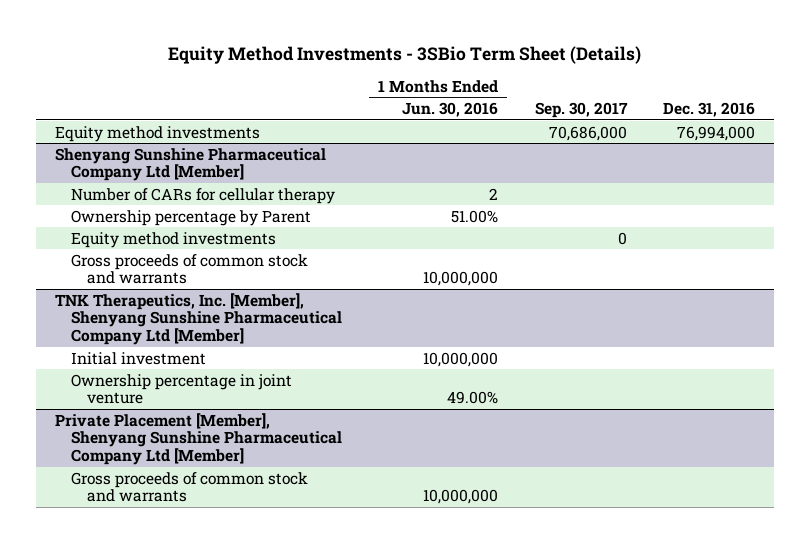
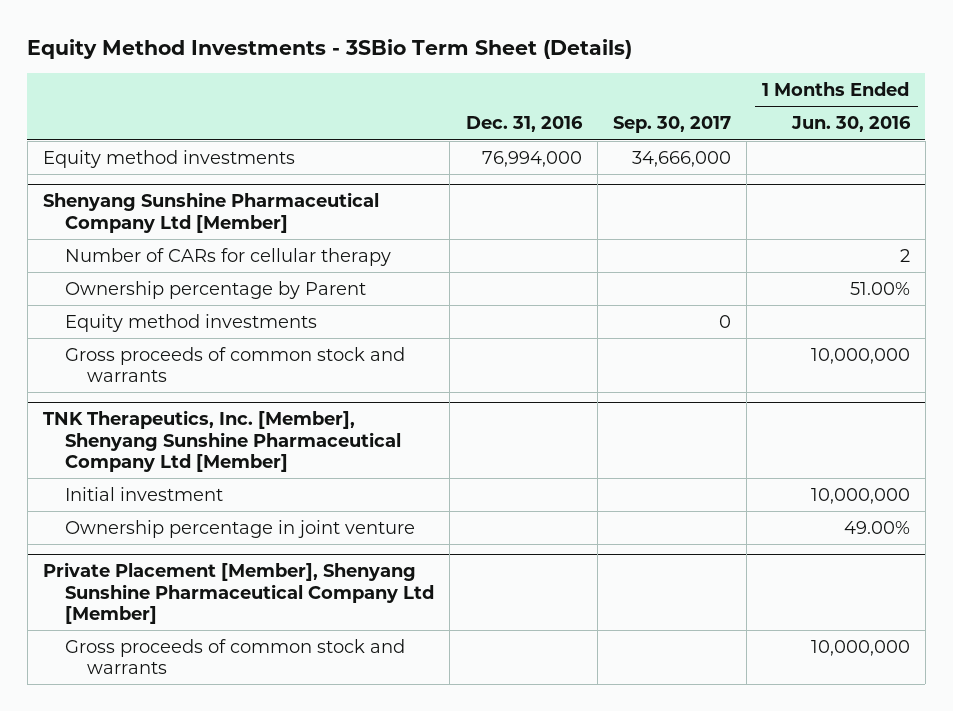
- | 1 Months Ended Jun. 30, 2016 | Sep. 30, 2017 | Dec. 31, 2016
+ | Dec. 31, 2016 | Sep. 30, 2017 | 1 Months Ended Jun. 30, 2016
- Equity method investments | | 70,686,000 | 76,994,000
+ Equity method investments | 76,994,000 | 34,666,000 |

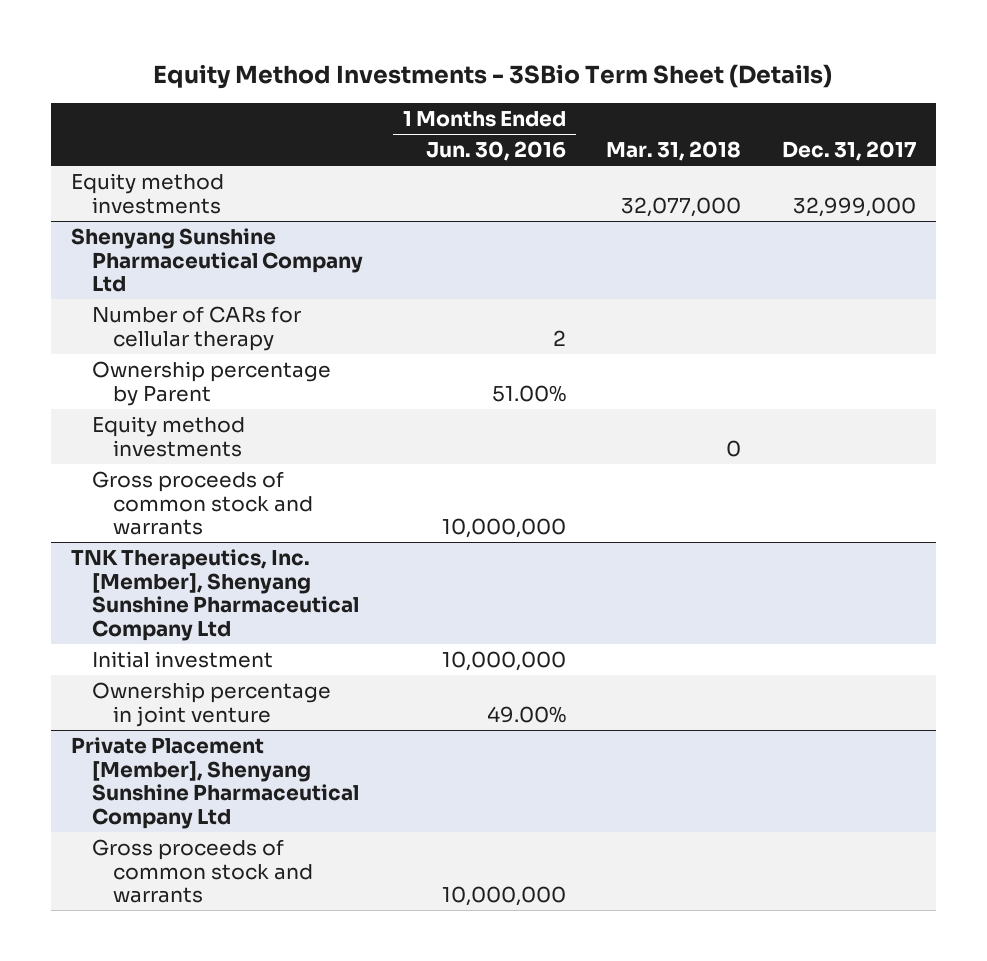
- | Dec. 31, 2016 | Sep. 30, 2017 | 1 Months Ended Jun. 30, 2016
+ | 1 Months Ended Jun. 30, 2016 | Mar. 31, 2018 | Dec. 31, 2017
- Shenyang Sunshine Pharmaceutical Company Ltd [Member]
+ Shenyang Sunshine Pharmaceutical Company Ltd
- TNK Therapeutics, Inc. [Member], Shenyang Sunshine Pharmaceutical Company Ltd [Member]
+ TNK Therapeutics, Inc. [Member], Shenyang Sunshine Pharmaceutical Company Ltd
- Private Placement [Member], Shenyang Sunshine Pharmaceutical Company Ltd [Member]
+ Private Placement [Member], Shenyang Sunshine Pharmaceutical Company Ltd

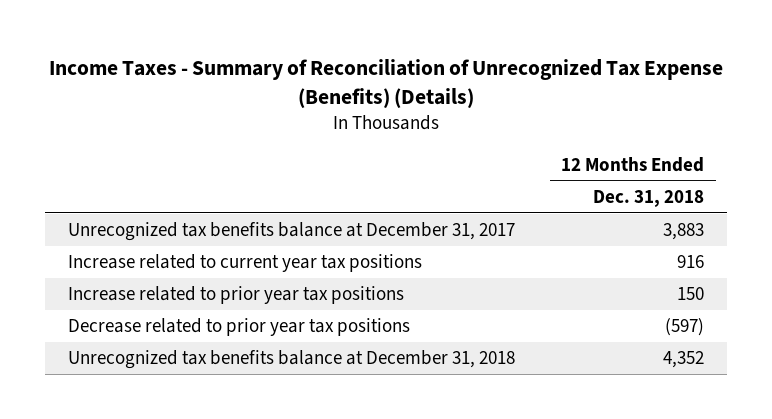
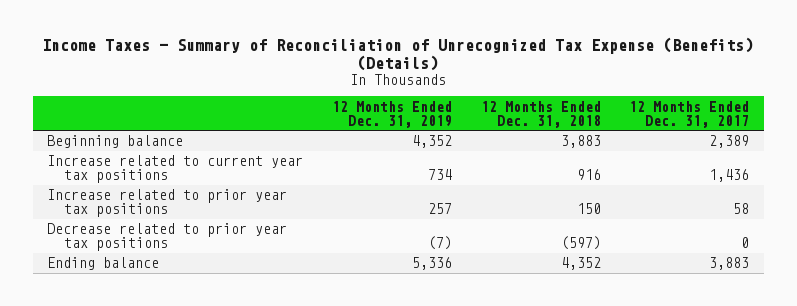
- | 12 Months Ended Dec. 31, 2018
+ | 12 Months Ended Dec. 31, 2019 | 12 Months Ended Dec. 31, 2018 | 12 Months Ended Dec. 31, 2017
- Unrecognized tax benefits balance at December 31, 2017 | 3,883
+ Beginning balance | 4,352 | 3,883 | 2,389
- Unrecognized tax benefits balance at December 31, 2018 | 4,352
+ Ending balance | 5,336 | 4,352 | 3,883

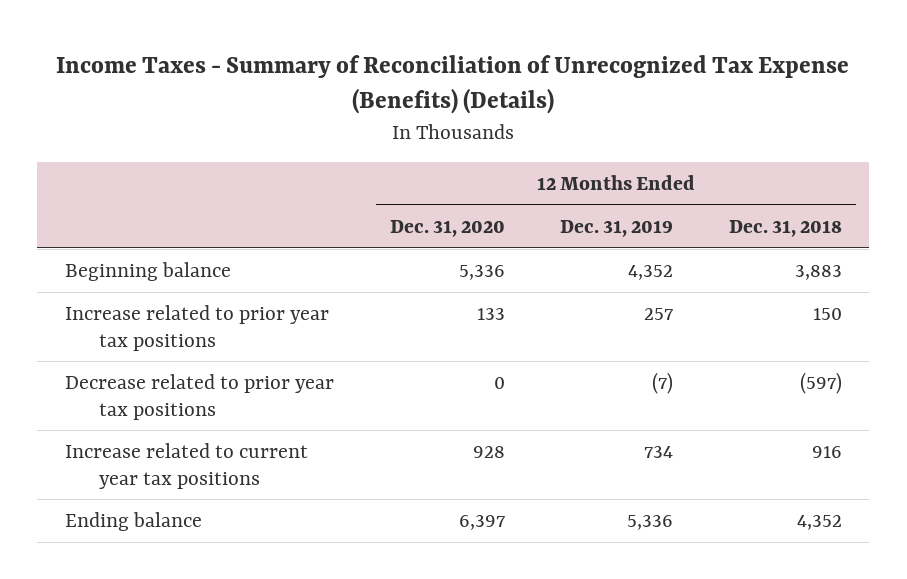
- | 12 Months Ended Dec. 31, 2019 | 12 Months Ended Dec. 31, 2018 | 12 Months Ended Dec. 31, 2017
+ | 12 Months Ended Dec. 31, 2020 | 12 Months Ended Dec. 31, 2019 | 12 Months Ended Dec. 31, 2018
moved down: Increase related to current year tax positions | 928 | 734 | 916

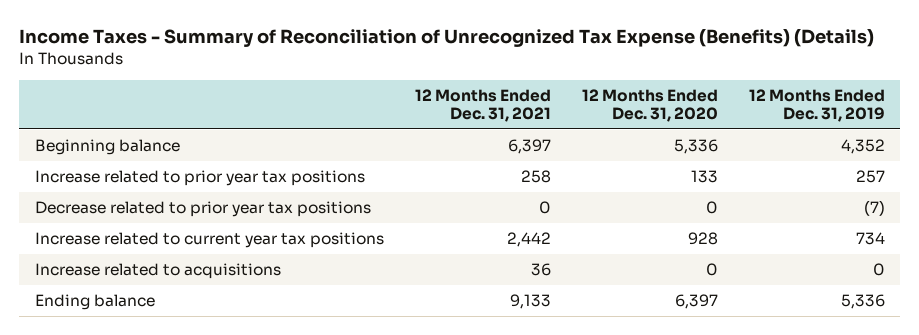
- | 12 Months Ended Dec. 31, 2020 | 12 Months Ended Dec. 31, 2019 | 12 Months Ended Dec. 31, 2018
+ | 12 Months Ended Dec. 31, 2021 | 12 Months Ended Dec. 31, 2020 | 12 Months Ended Dec. 31, 2019
+ Increase related to acquisitions | 36 | 0 | 0

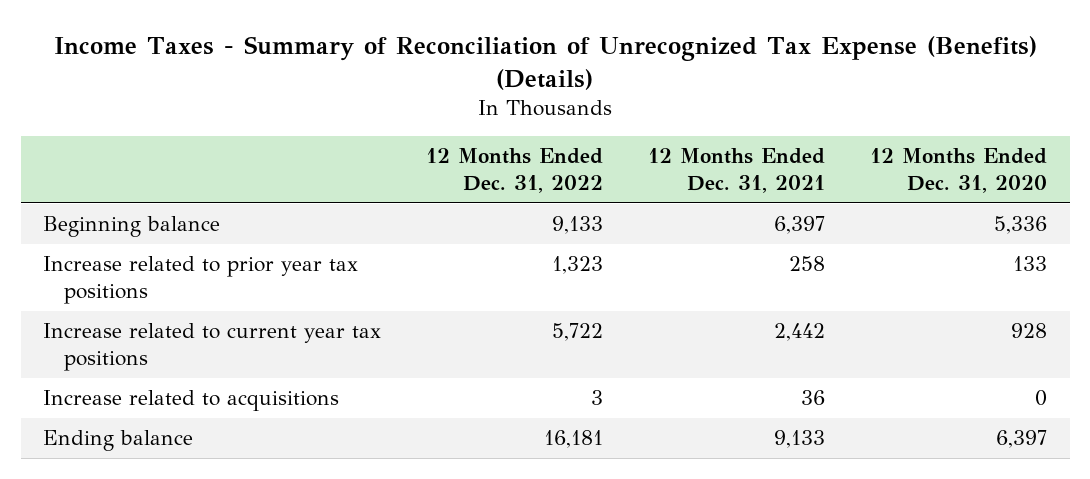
- | 12 Months Ended Dec. 31, 2021 | 12 Months Ended Dec. 31, 2020 | 12 Months Ended Dec. 31, 2019
+ | 12 Months Ended Dec. 31, 2022 | 12 Months Ended Dec. 31, 2021 | 12 Months Ended Dec. 31, 2020
- Decrease related to prior year tax positions | 0 | 0 | (7)

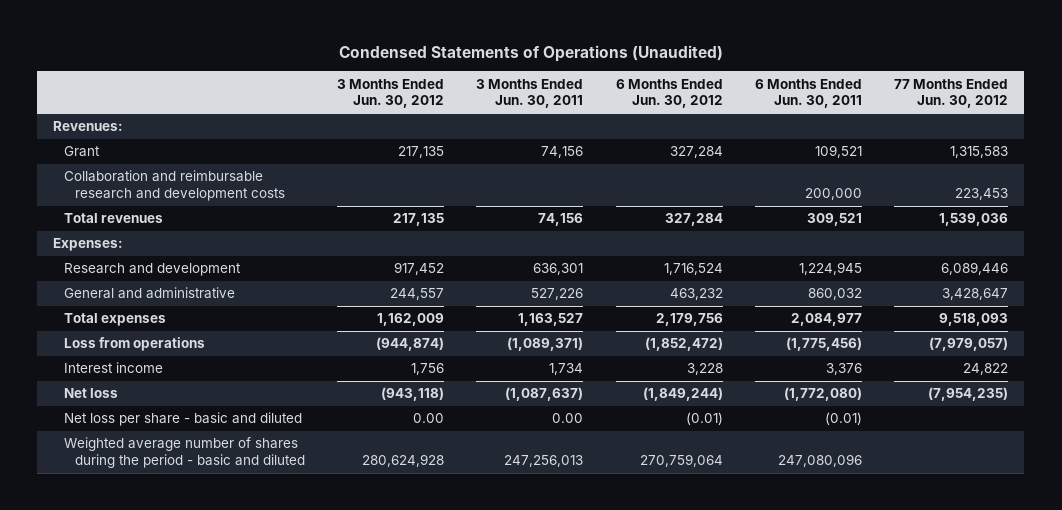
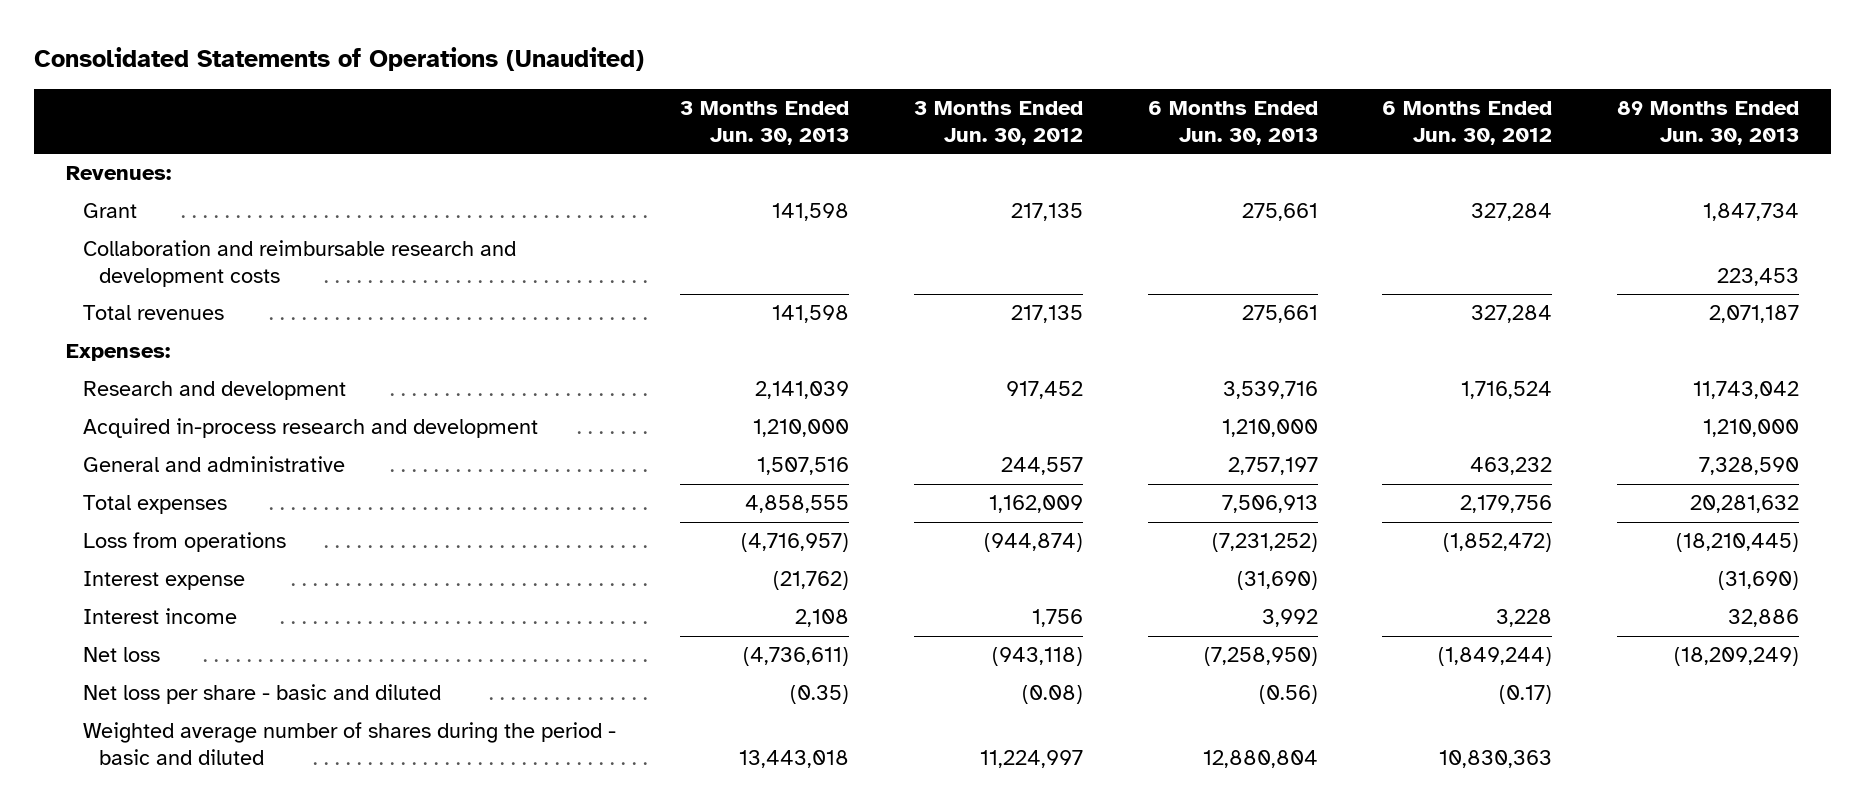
- Condensed Statements of Operations (Unaudited)
+ Consolidated Statements of Operations (Unaudited)
- | 3 Months Ended Jun. 30, 2012 | 3 Months Ended Jun. 30, 2011 | 6 Months Ended Jun. 30, 2012 | 6 Months Ended Jun. 30, 2011 | 77 Months Ended Jun. 30, 2012
+ | 3 Months Ended Jun. 30, 2013 | 3 Months Ended Jun. 30, 2012 | 6 Months Ended Jun. 30, 2013 | 6 Months Ended Jun. 30, 2012 | 89 Months Ended Jun. 30, 2013
+ Acquired in-process research and development | 1,210,000 | | 1,210,000 | | 1,210,000
+ Interest expense | (21,762) | | (31,690) | | (31,690)
- Net loss per share - basic and diluted | 0.00 | 0.00 | (0.01) | (0.01) |
- Weighted average number of shares during the period - basic and diluted | 280,624,928 | 247,256,013 | 270,759,064 | 247,080,096 |
+ Net loss per share - basic and diluted | (0.35) | (0.08) | (0.56) | (0.17) |
+ Weighted average number of shares during the period - basic and diluted | 13,443,018 | 11,224,997 | 12,880,804 | 10,830,363 |

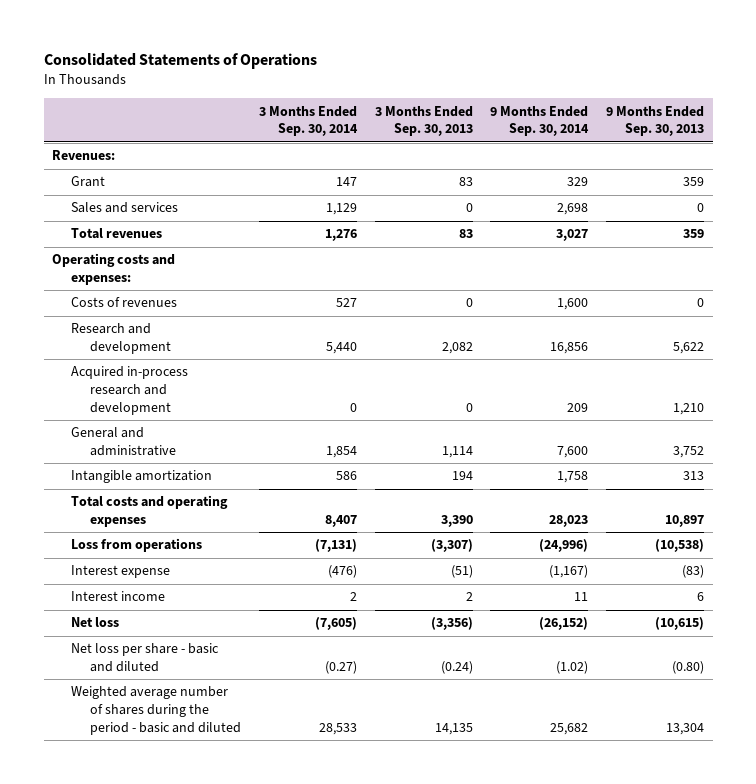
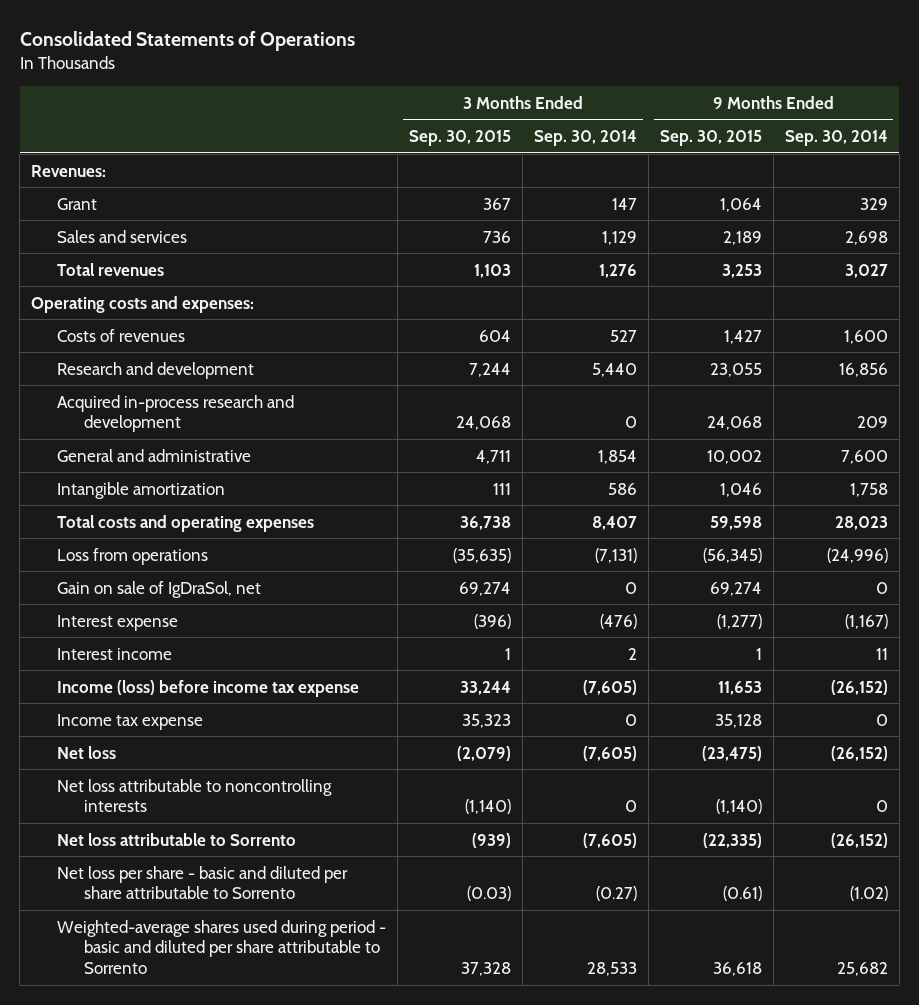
- | 3 Months Ended Sep. 30, 2014 | 3 Months Ended Sep. 30, 2013 | 9 Months Ended Sep. 30, 2014 | 9 Months Ended Sep. 30, 2013
+ | 3 Months Ended Sep. 30, 2015 | 3 Months Ended Sep. 30, 2014 | 9 Months Ended Sep. 30, 2015 | 9 Months Ended Sep. 30, 2014
+ Gain on sale of IgDraSol, net | 69,274 | 0 | 69,274 | 0
+ Income (loss) before income tax expense | 33,244 | (7,605) | 11,653 | (26,152)
+ Income tax expense | 35,323 | 0 | 35,128 | 0
- Net loss per share - basic and diluted | (0.27) | (0.24) | (1.02) | (0.80)
- Weighted average number of shares during the period - basic and diluted | 28,533 | 14,135 | 25,682 | 13,304
+ Net loss attributable to noncontrolling interests | (1,140) | 0 | (1,140) | 0
+ Net loss attributable to Sorrento | (939) | (7,605) | (22,335) | (26,152)
+ Net loss per share - basic and diluted per share attributable to Sorrento | (0.03) | (0.27) | (0.61) | (1.02)
+ Weighted-average shares used during period - basic and diluted per share attributable to Sorrento | 37,328 | 28,533 | 36,618 | 25,682

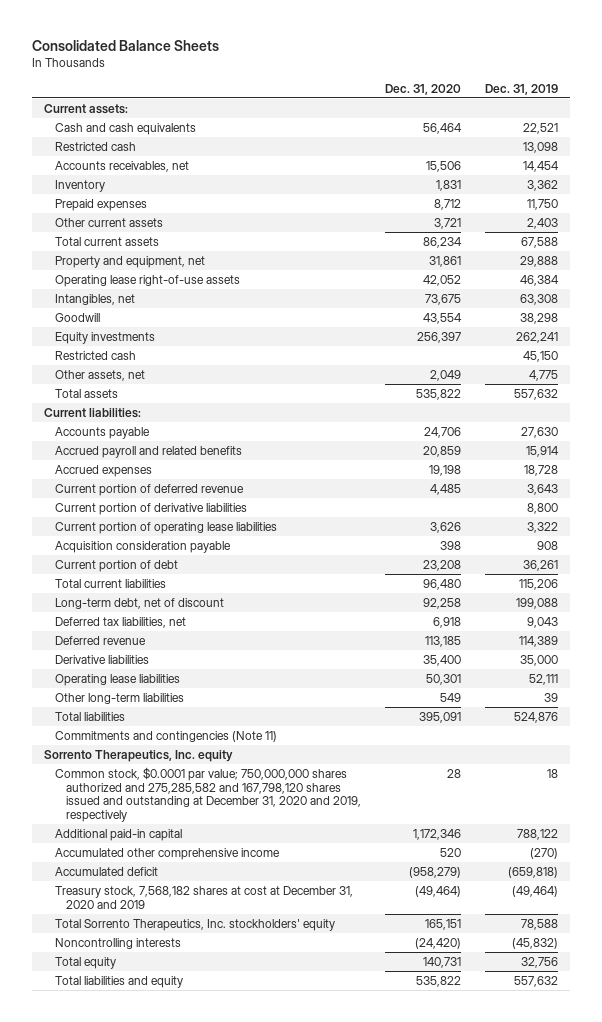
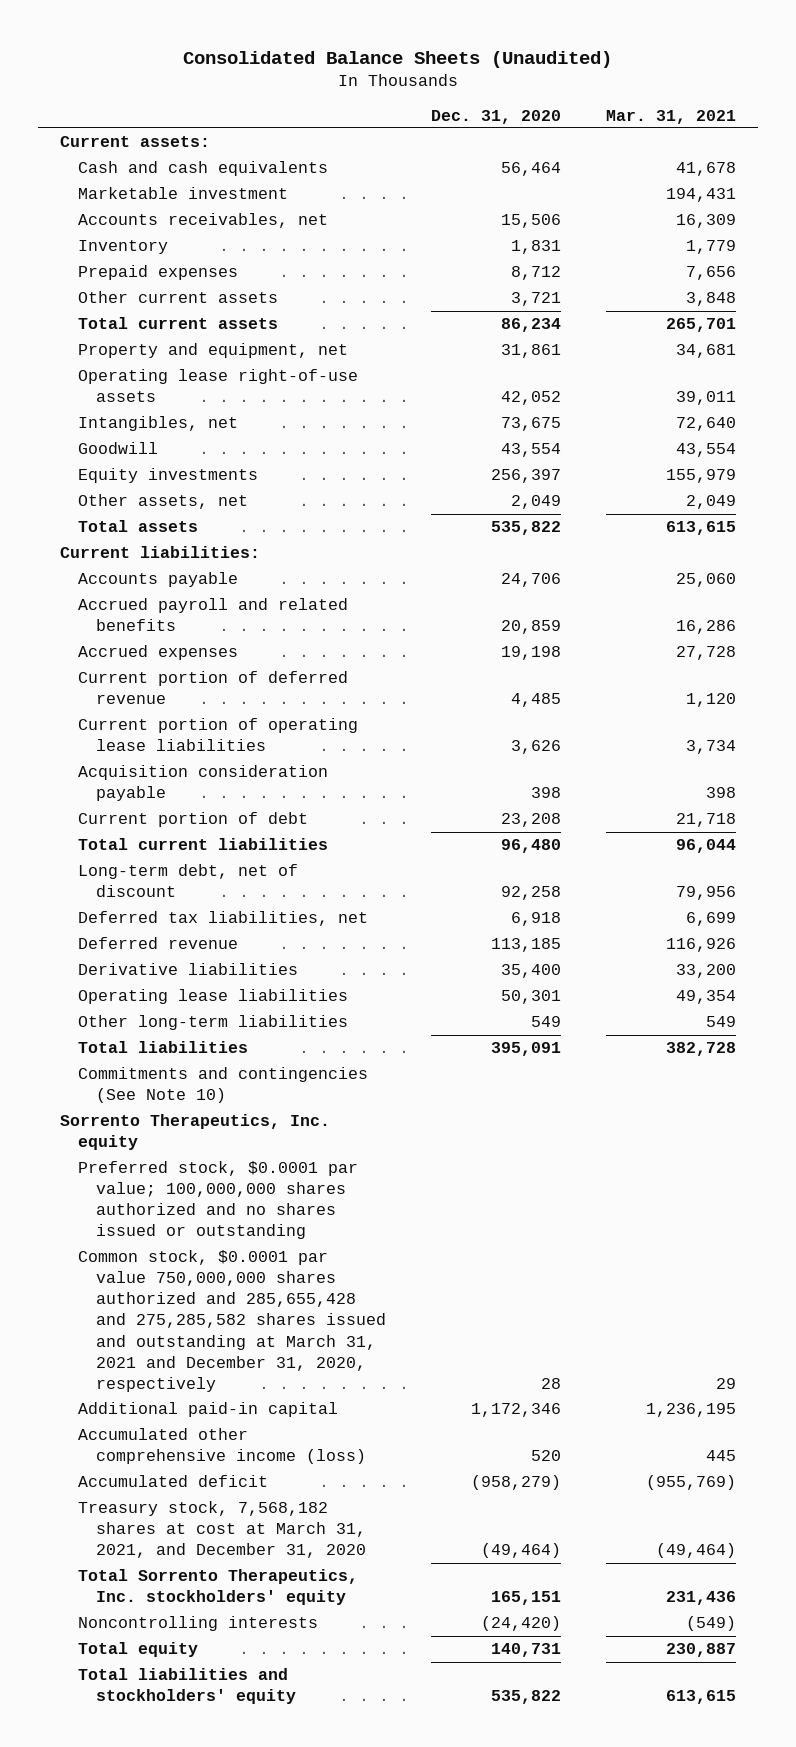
- Consolidated Balance Sheets
+ Consolidated Balance Sheets (Unaudited)
- | Dec. 31, 2020 | Dec. 31, 2019
+ | Dec. 31, 2020 | Mar. 31, 2021
- Restricted cash | | 13,098
+ Marketable investment | | 194,431
- Restricted cash | | 45,150
- Current portion of derivative liabilities | | 8,800
- Commitments and contingencies (Note 11)
+ Commitments and contingencies (See Note 10)
- Common stock, $0.0001 par value; 750,000,000 shares authorized and 275,285,582 and 167,798,120 shares issued and outstanding at December 31, 2020 and 2019, respectively | 28 | 18
+ Preferred stock, $0.0001 par value; 100,000,000 shares authorized and no shares issued or outstanding
+ Common stock, $0.0001 par value 750,000,000 shares authorized and 285,655,428 and 275,285,582 shares issued and outstanding at March 31, 2021 and December 31, 2020, respectively | 28 | 29
- Accumulated other comprehensive income | 520 | (270)
+ Accumulated other comprehensive income (loss) | 520 | 445
- Treasury stock, 7,568,182 shares at cost at December 31, 2020 and 2019 | (49,464) | (49,464)
+ Treasury stock, 7,568,182 shares at cost at March 31, 2021, and December 31, 2020 | (49,464) | (49,464)
- Total liabilities and equity | 535,822 | 557,632
+ Total liabilities and stockholders' equity | 535,822 | 613,615

